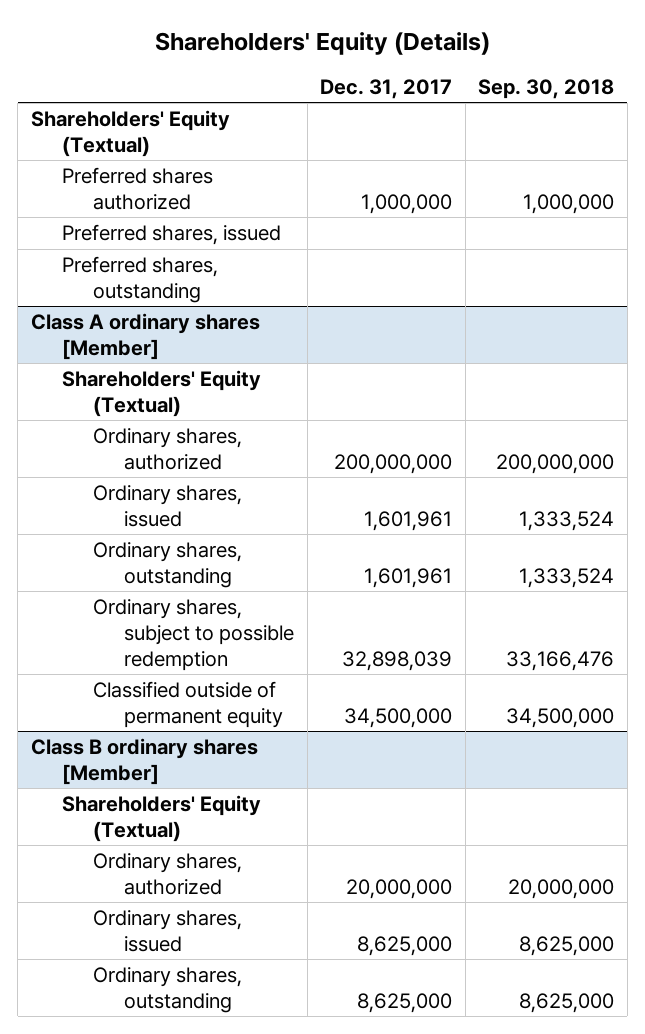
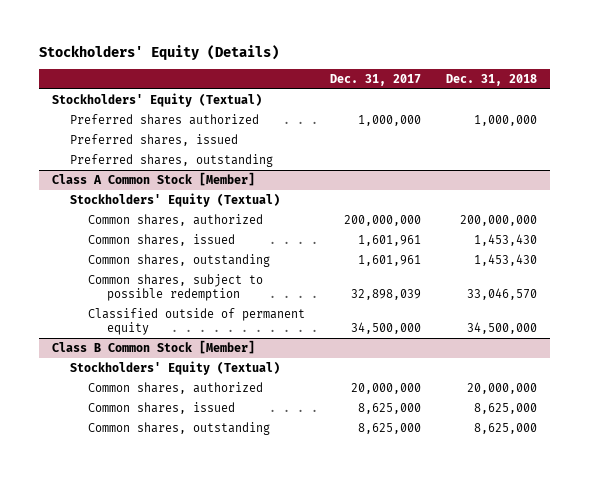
- Shareholders' Equity (Details)
+ Stockholders' Equity (Details)
- | Dec. 31, 2017 | Sep. 30, 2018
+ | Dec. 31, 2017 | Dec. 31, 2018
- Shareholders' Equity (Textual)
+ Stockholders' Equity (Textual)
- Class A ordinary shares [Member]
- Shareholders' Equity (Textual)
- Ordinary shares, authorized | 200,000,000 | 200,000,000
- Ordinary shares, issued | 1,601,961 | 1,333,524
- Ordinary shares, outstanding | 1,601,961 | 1,333,524
- Ordinary shares, subject to possible redemption | 32,898,039 | 33,166,476
+ Class A Common Stock [Member]
+ Stockholders' Equity (Textual)
+ Common shares, authorized | 200,000,000 | 200,000,000
+ Common shares, issued | 1,601,961 | 1,453,430
+ Common shares, outstanding | 1,601,961 | 1,453,430
+ Common shares, subject to possible redemption | 32,898,039 | 33,046,570
- Class B ordinary shares [Member]
- Shareholders' Equity (Textual)
- Ordinary shares, authorized | 20,000,000 | 20,000,000
- Ordinary shares, issued | 8,625,000 | 8,625,000
- Ordinary shares, outstanding | 8,625,000 | 8,625,000
+ Class B Common Stock [Member]
+ Stockholders' Equity (Textual)
+ Common shares, authorized | 20,000,000 | 20,000,000
+ Common shares, issued | 8,625,000 | 8,625,000
+ Common shares, outstanding | 8,625,000 | 8,625,000

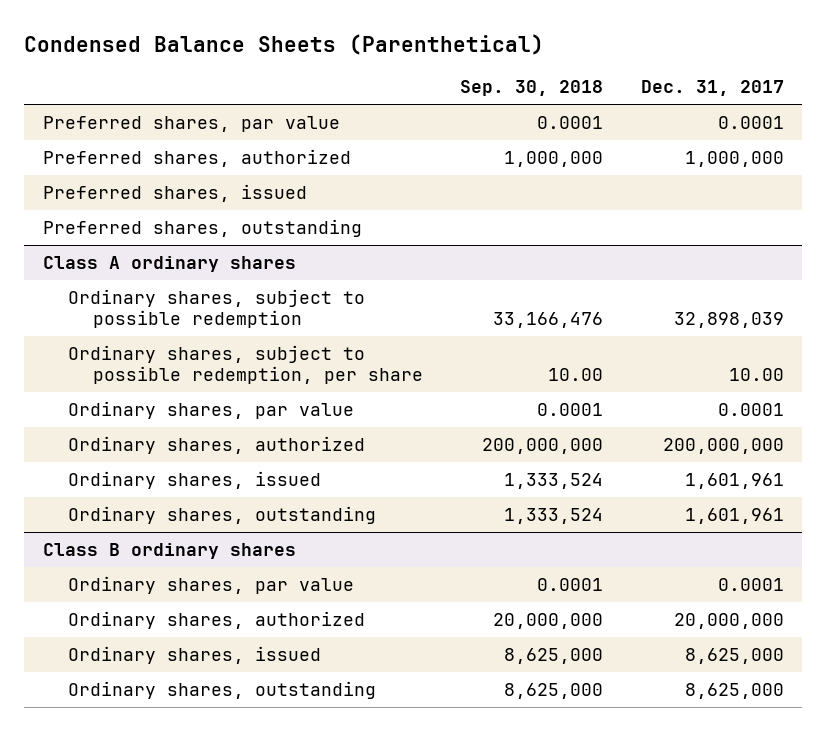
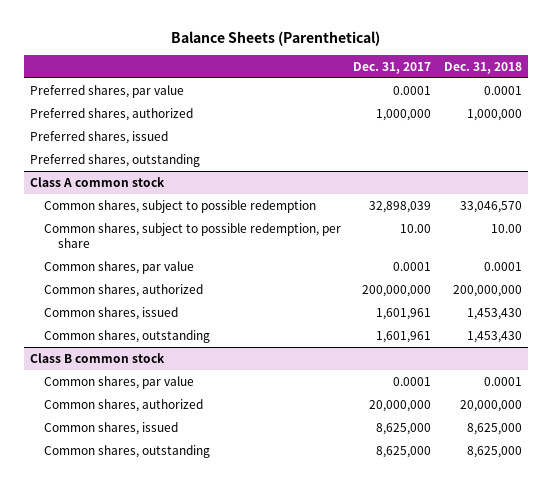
- Condensed Balance Sheets (Parenthetical)
+ Balance Sheets (Parenthetical)
- | Sep. 30, 2018 | Dec. 31, 2017
+ | Dec. 31, 2017 | Dec. 31, 2018
- Class A ordinary shares
- Ordinary shares, subject to possible redemption | 33,166,476 | 32,898,039
- Ordinary shares, subject to possible redemption, per share | 10.00 | 10.00
- Ordinary shares, par value | 0.0001 | 0.0001
- Ordinary shares, authorized | 200,000,000 | 200,000,000
- Ordinary shares, issued | 1,333,524 | 1,601,961
- Ordinary shares, outstanding | 1,333,524 | 1,601,961
- Class B ordinary shares
- Ordinary shares, par value | 0.0001 | 0.0001
- Ordinary shares, authorized | 20,000,000 | 20,000,000
- Ordinary shares, issued | 8,625,000 | 8,625,000
- Ordinary shares, outstanding | 8,625,000 | 8,625,000
+ Class A common stock
+ Common shares, subject to possible redemption | 32,898,039 | 33,046,570
+ Common shares, subject to possible redemption, per share | 10.00 | 10.00
+ Common shares, par value | 0.0001 | 0.0001
+ Common shares, authorized | 200,000,000 | 200,000,000
+ Common shares, issued | 1,601,961 | 1,453,430
+ Common shares, outstanding | 1,601,961 | 1,453,430
+ Class B common stock
+ Common shares, par value | 0.0001 | 0.0001
+ Common shares, authorized | 20,000,000 | 20,000,000
+ Common shares, issued | 8,625,000 | 8,625,000
+ Common shares, outstanding | 8,625,000 | 8,625,000

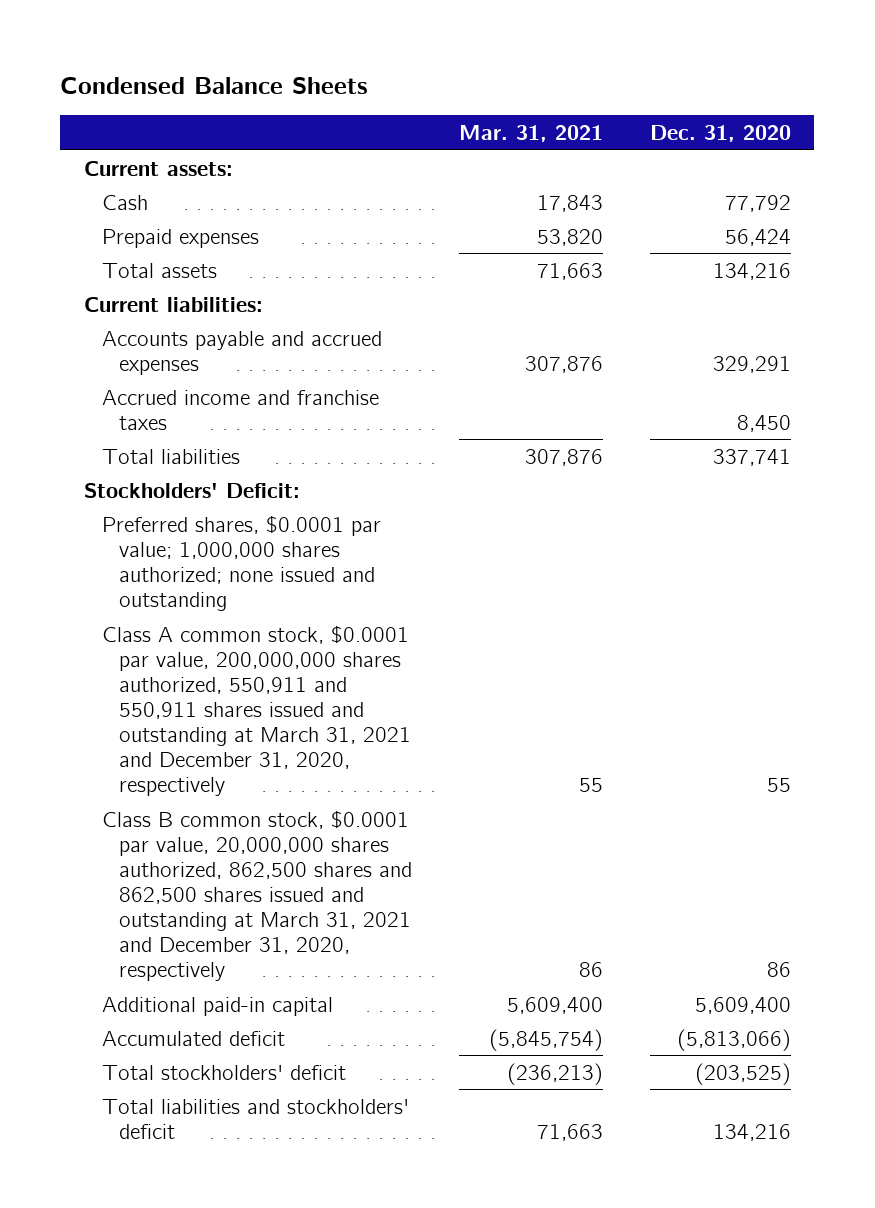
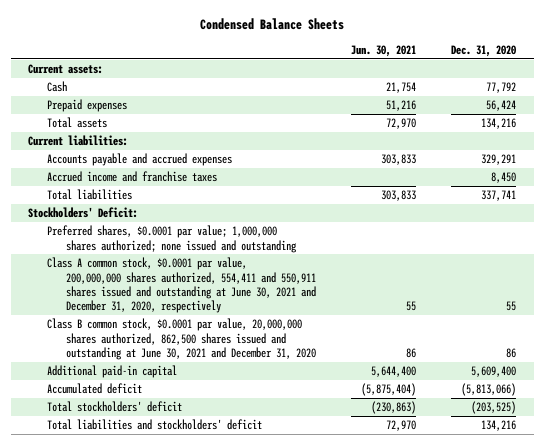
- | Mar. 31, 2021 | Dec. 31, 2020
+ | Jun. 30, 2021 | Dec. 31, 2020
- Class A common stock, $0.0001 par value, 200,000,000 shares authorized, 550,911 and 550,911 shares issued and outstanding at March 31, 2021 and December 31, 2020, respectively | 55 | 55
- Class B common stock, $0.0001 par value, 20,000,000 shares authorized, 862,500 shares and 862,500 shares issued and outstanding at March 31, 2021 and December 31, 2020, respectively | 86 | 86
+ Class A common stock, $0.0001 par value, 200,000,000 shares authorized, 554,411 and 550,911 shares issued and outstanding at June 30, 2021 and December 31, 2020, respectively | 55 | 55
+ Class B common stock, $0.0001 par value, 20,000,000 shares authorized, 862,500 shares issued and outstanding at June 30, 2021 and December 31, 2020 | 86 | 86

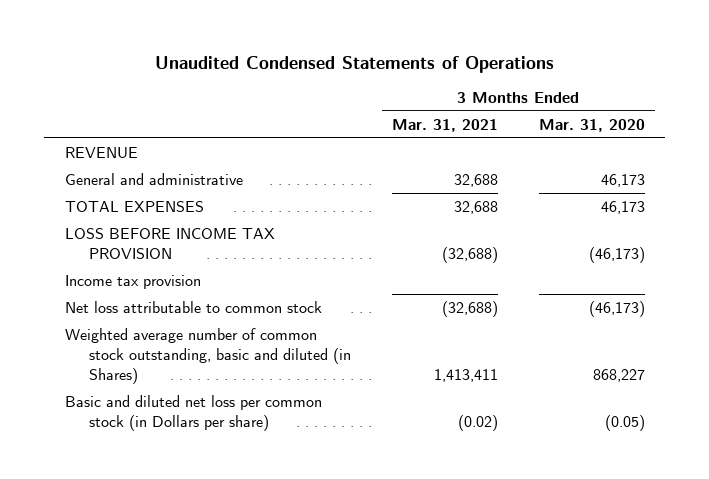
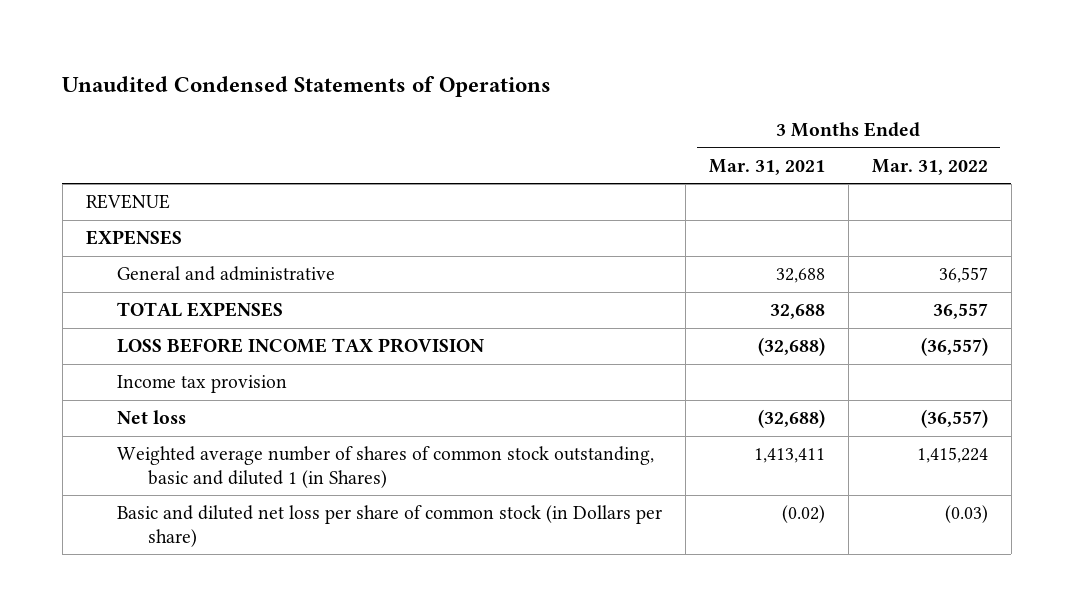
- | 3 Months Ended Mar. 31, 2021 | 3 Months Ended Mar. 31, 2020
+ | 3 Months Ended Mar. 31, 2021 | 3 Months Ended Mar. 31, 2022
+ EXPENSES
- Net loss attributable to common stock | (32,688) | (46,173)
- Weighted average number of common stock outstanding, basic and diluted (in Shares) | 1,413,411 | 868,227
- Basic and diluted net loss per common stock (in Dollars per share) | (0.02) | (0.05)
+ Net loss | (32,688) | (36,557)
+ Weighted average number of shares of common stock outstanding, basic and diluted 1 (in Shares) | 1,413,411 | 1,415,224
+ Basic and diluted net loss per share of common stock (in Dollars per share) | (0.02) | (0.03)

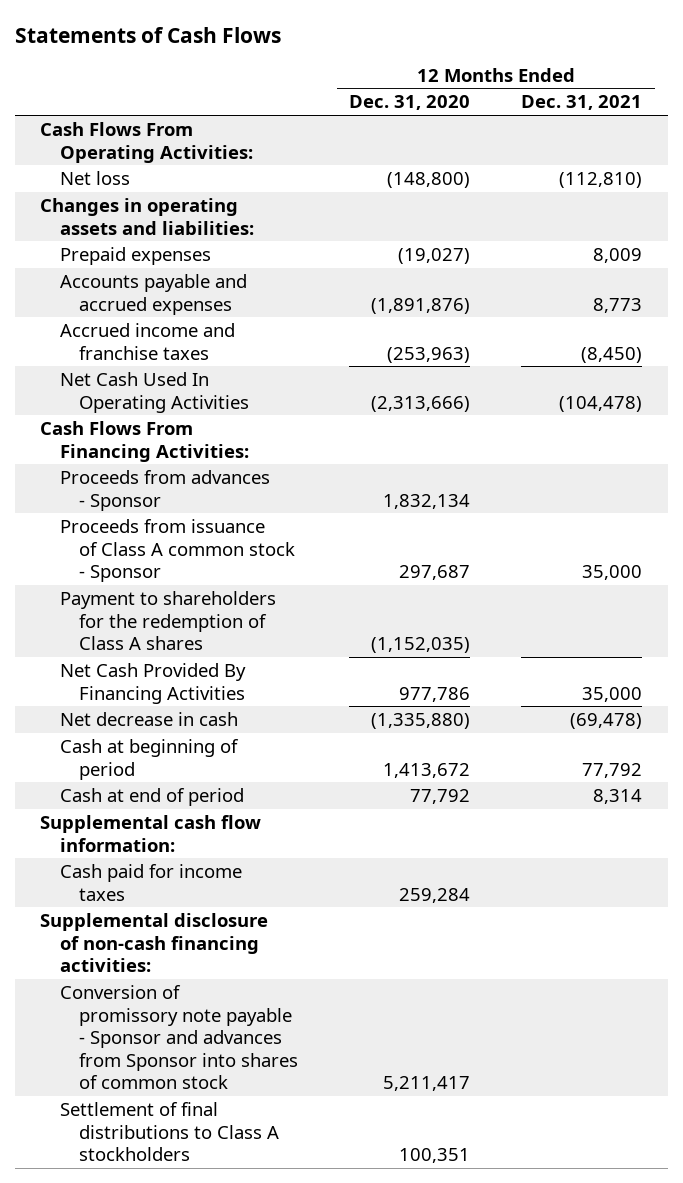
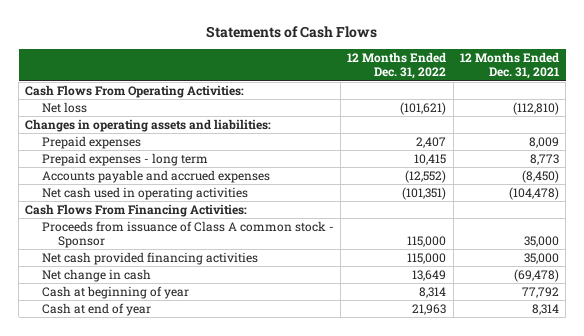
- | 12 Months Ended Dec. 31, 2020 | 12 Months Ended Dec. 31, 2021
+ | 12 Months Ended Dec. 31, 2022 | 12 Months Ended Dec. 31, 2021
- Accounts payable and accrued expenses | (1,891,876) | 8,773
- Accrued income and franchise taxes | (253,963) | (8,450)
- Net Cash Used In Operating Activities | (2,313,666) | (104,478)
+ Prepaid expenses - long term | 10,415 | 8,773
+ Accounts payable and accrued expenses | (12,552) | (8,450)
+ Net cash used in operating activities | (101,351) | (104,478)
- Proceeds from advances - Sponsor | 1,832,134 |
- Payment to shareholders for the redemption of Class A shares | (1,152,035) |
- Net Cash Provided By Financing Activities | 977,786 | 35,000
- Net decrease in cash | (1,335,880) | (69,478)
- Cash at beginning of period | 1,413,672 | 77,792
- Cash at end of period | 77,792 | 8,314
- Supplemental cash flow information:
- Cash paid for income taxes | 259,284 |
- Supplemental disclosure of non-cash financing activities:
- Conversion of promissory note payable - Sponsor and advances from Sponsor into shares of common stock | 5,211,417 |
- Settlement of final distributions to Class A stockholders | 100,351 |
+ Net cash provided financing activities | 115,000 | 35,000
+ Net change in cash | 13,649 | (69,478)
+ Cash at beginning of year | 8,314 | 77,792
+ Cash at end of year | 21,963 | 8,314

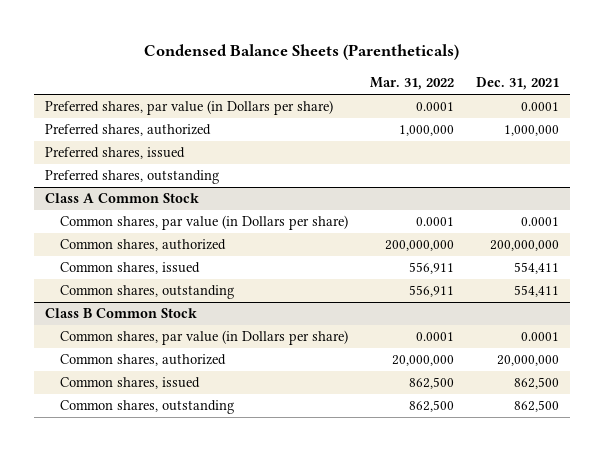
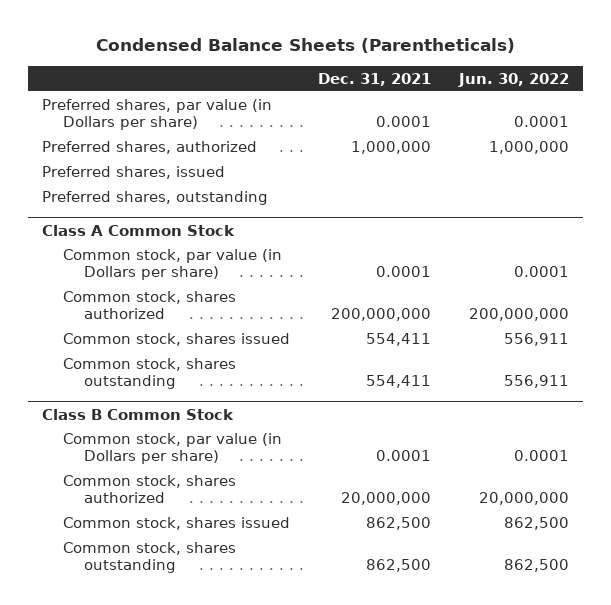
- | Mar. 31, 2022 | Dec. 31, 2021
+ | Dec. 31, 2021 | Jun. 30, 2022
@ Class A Common Stock
- Common shares, par value (in Dollars per share) | 0.0001 | 0.0001
- Common shares, authorized | 200,000,000 | 200,000,000
- Common shares, issued | 556,911 | 554,411
- Common shares, outstanding | 556,911 | 554,411
+ Common stock, par value (in Dollars per share) | 0.0001 | 0.0001
+ Common stock, shares authorized | 200,000,000 | 200,000,000
+ Common stock, shares issued | 554,411 | 556,911
+ Common stock, shares outstanding | 554,411 | 556,911
@ Class B Common Stock
- Common shares, par value (in Dollars per share) | 0.0001 | 0.0001
- Common shares, authorized | 20,000,000 | 20,000,000
- Common shares, issued | 862,500 | 862,500
- Common shares, outstanding | 862,500 | 862,500
+ Common stock, par value (in Dollars per share) | 0.0001 | 0.0001
+ Common stock, shares authorized | 20,000,000 | 20,000,000
+ Common stock, shares issued | 862,500 | 862,500
+ Common stock, shares outstanding | 862,500 | 862,500

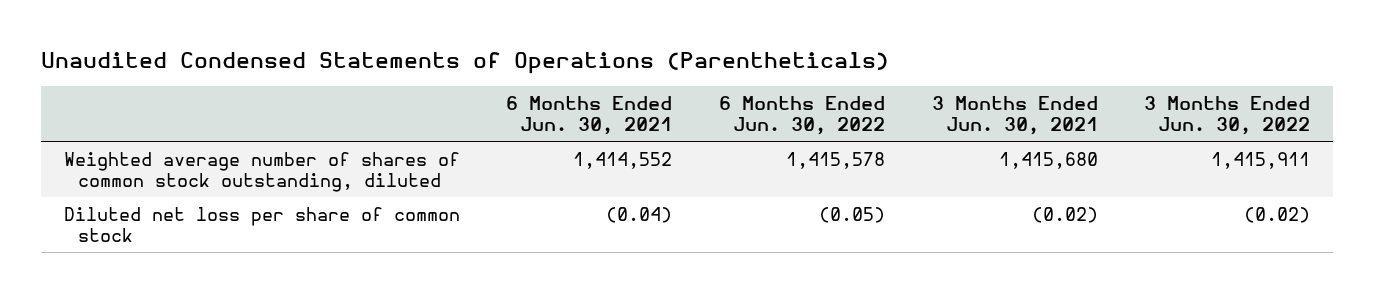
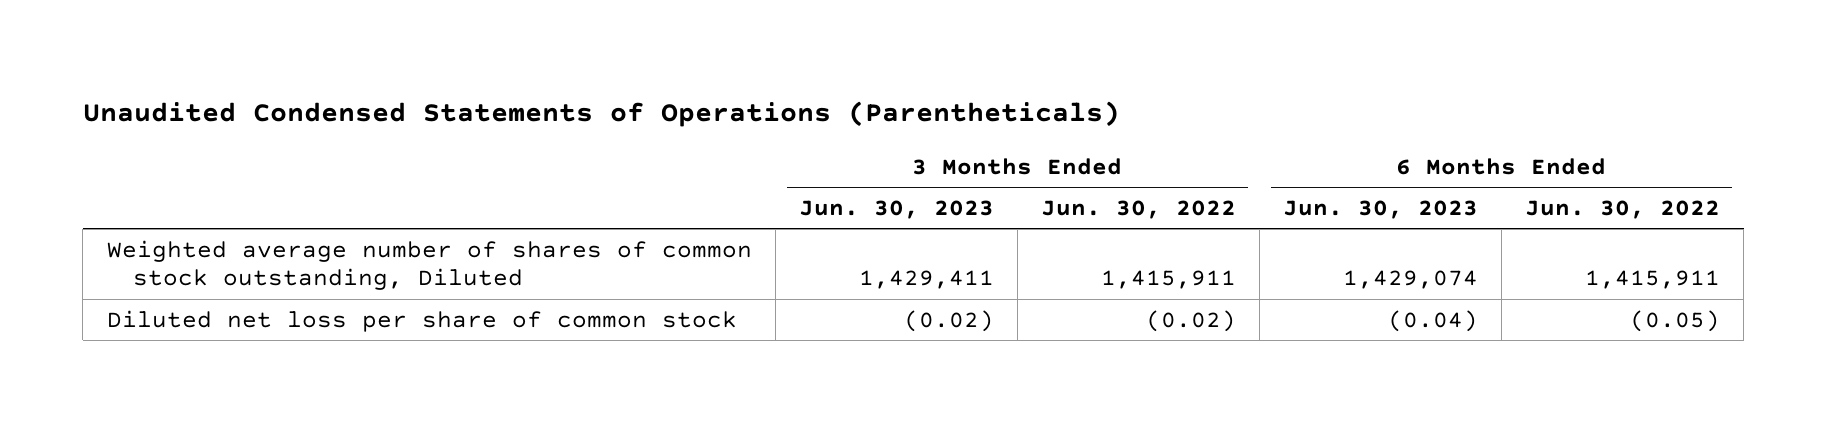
- | 6 Months Ended Jun. 30, 2021 | 6 Months Ended Jun. 30, 2022 | 3 Months Ended Jun. 30, 2021 | 3 Months Ended Jun. 30, 2022
+ | 3 Months Ended Jun. 30, 2023 | 3 Months Ended Jun. 30, 2022 | 6 Months Ended Jun. 30, 2023 | 6 Months Ended Jun. 30, 2022
- Weighted average number of shares of common stock outstanding, diluted | 1,414,552 | 1,415,578 | 1,415,680 | 1,415,911
+ Weighted average number of shares of common stock outstanding, Diluted | 1,429,411 | 1,415,911 | 1,429,074 | 1,415,911

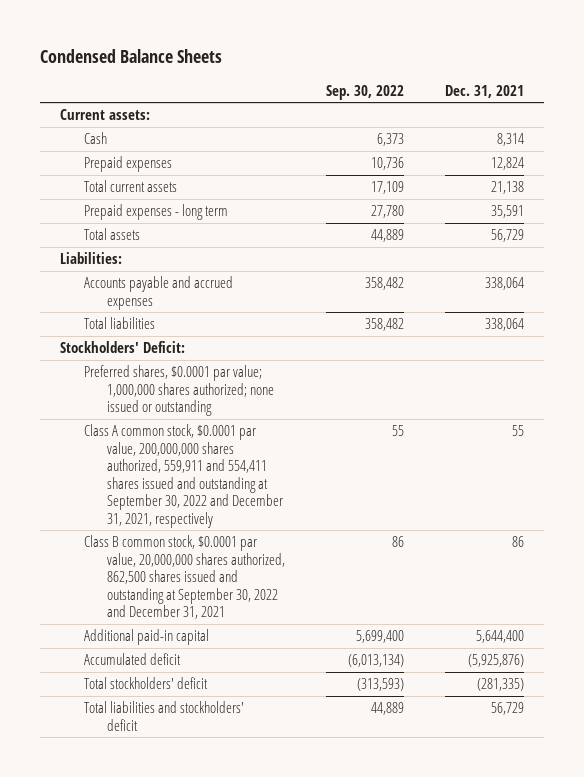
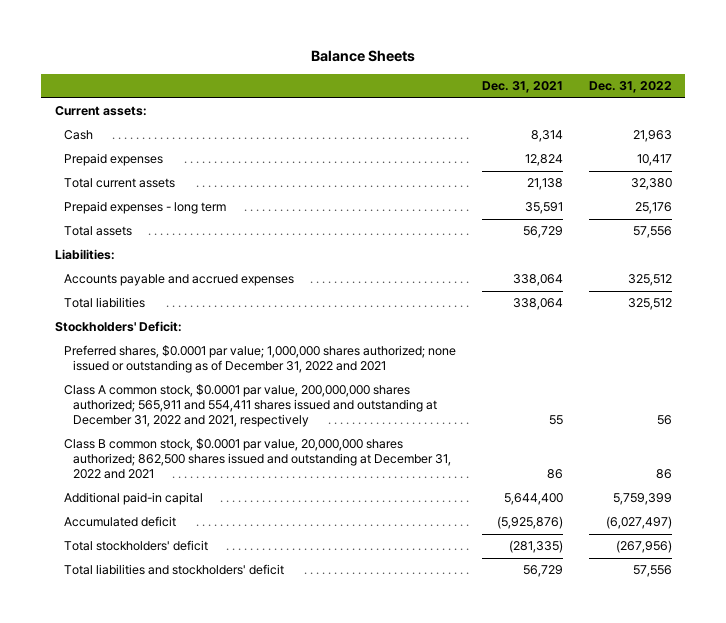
- Condensed Balance Sheets
+ Balance Sheets
- | Sep. 30, 2022 | Dec. 31, 2021
+ | Dec. 31, 2021 | Dec. 31, 2022
- Preferred shares, $0.0001 par value; 1,000,000 shares authorized; none issued or outstanding
- Class A common stock, $0.0001 par value, 200,000,000 shares authorized, 559,911 and 554,411 shares issued and outstanding at September 30, 2022 and December 31, 2021, respectively | 55 | 55
- Class B common stock, $0.0001 par value, 20,000,000 shares authorized, 862,500 shares issued and outstanding at September 30, 2022 and December 31, 2021 | 86 | 86
+ Preferred shares, $0.0001 par value; 1,000,000 shares authorized; none issued or outstanding as of December 31, 2022 and 2021
+ Class A common stock, $0.0001 par value, 200,000,000 shares authorized; 565,911 and 554,411 shares issued and outstanding at December 31, 2022 and 2021, respectively | 55 | 56
+ Class B common stock, $0.0001 par value, 20,000,000 shares authorized; 862,500 shares issued and outstanding at December 31, 2022 and 2021 | 86 | 86

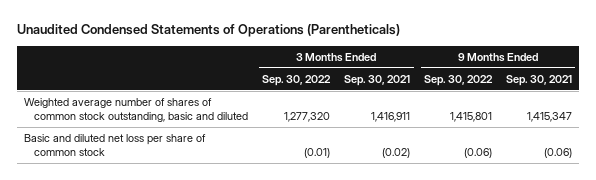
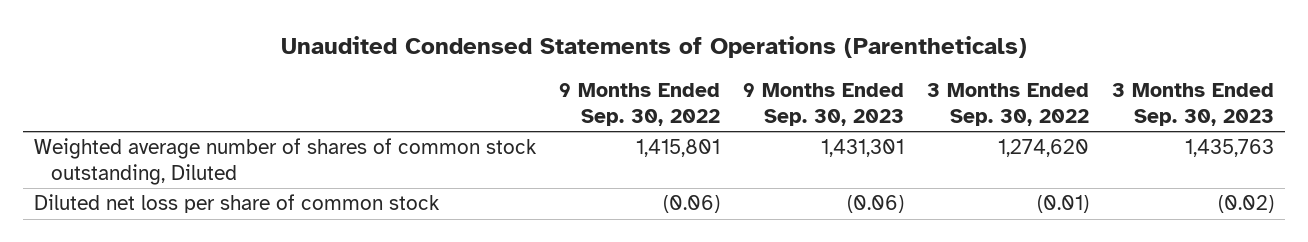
- | 3 Months Ended Sep. 30, 2022 | 3 Months Ended Sep. 30, 2021 | 9 Months Ended Sep. 30, 2022 | 9 Months Ended Sep. 30, 2021
+ | 9 Months Ended Sep. 30, 2022 | 9 Months Ended Sep. 30, 2023 | 3 Months Ended Sep. 30, 2022 | 3 Months Ended Sep. 30, 2023
- Weighted average number of shares of common stock outstanding, basic and diluted | 1,277,320 | 1,416,911 | 1,415,801 | 1,415,347
- Basic and diluted net loss per share of common stock | (0.01) | (0.02) | (0.06) | (0.06)
+ Weighted average number of shares of common stock outstanding, Diluted | 1,415,801 | 1,431,301 | 1,274,620 | 1,435,763
+ Diluted net loss per share of common stock | (0.06) | (0.06) | (0.01) | (0.02)

